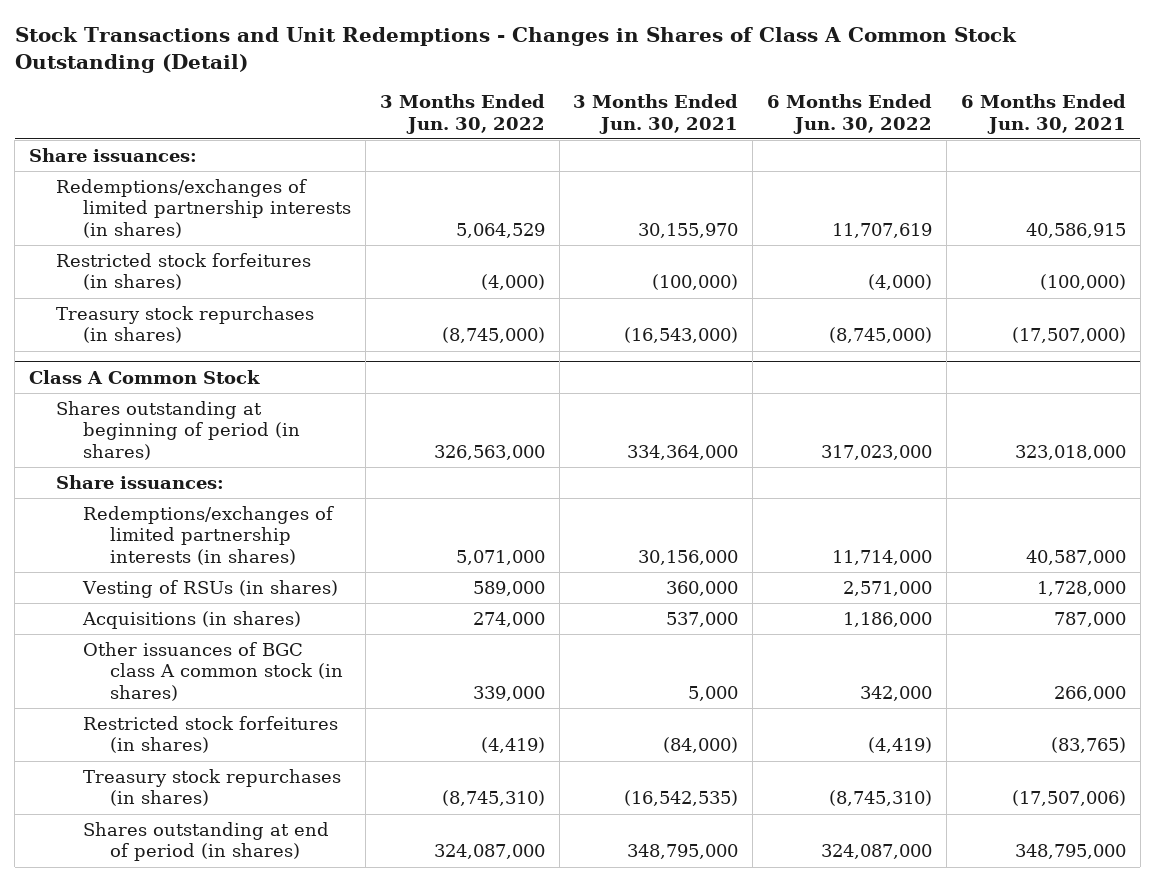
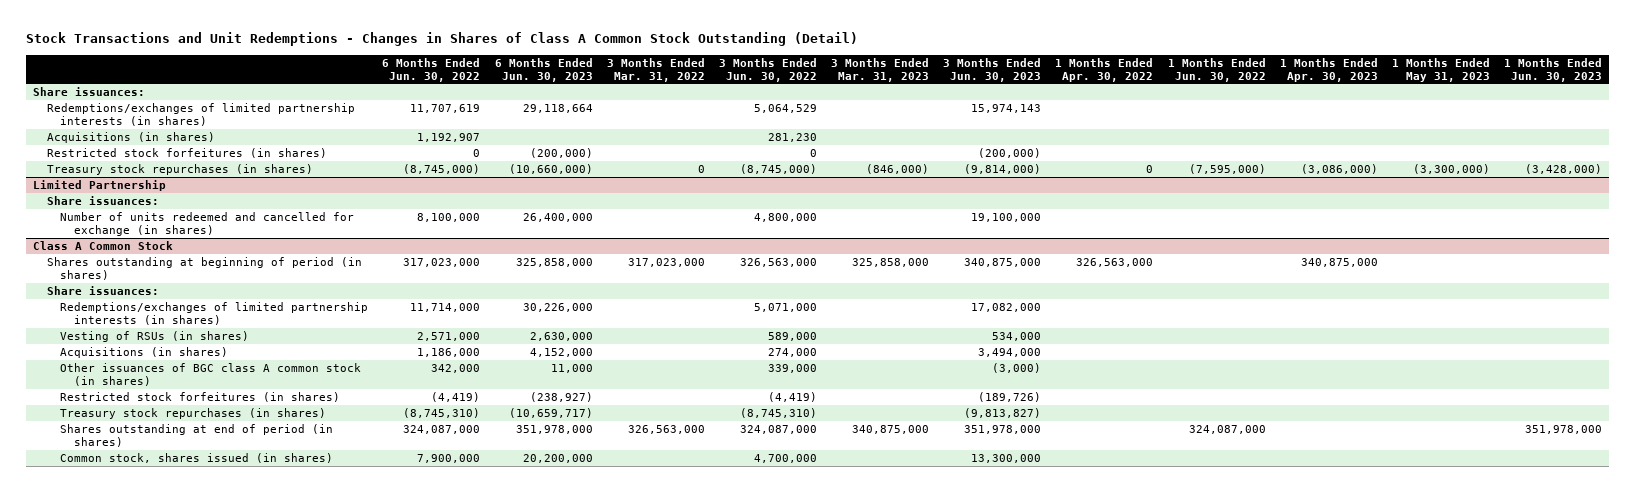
- | 3 Months Ended Jun. 30, 2022 | 3 Months Ended Jun. 30, 2021 | 6 Months Ended Jun. 30, 2022 | 6 Months Ended Jun. 30, 2021
+ | 6 Months Ended Jun. 30, 2022 | 6 Months Ended Jun. 30, 2023 | 3 Months Ended Mar. 31, 2022 | 3 Months Ended Jun. 30, 2022 | 3 Months Ended Mar. 31, 2023 | 3 Months Ended Jun. 30, 2023 | 1 Months Ended Apr. 30, 2022 | 1 Months Ended Jun. 30, 2022 | 1 Months Ended Apr. 30, 2023 | 1 Months Ended May 31, 2023 | 1 Months Ended Jun. 30, 2023
- Restricted stock forfeitures (in shares) | (4,000) | (100,000) | (4,000) | (100,000)
+ Acquisitions (in shares) | 1,192,907 | | | 281,230 | | | | | | |
+ Restricted stock forfeitures (in shares) | 0 | (200,000) | | 0 | | (200,000) | | | | |
+ Limited Partnership
+ Share issuances:
+ Number of units redeemed and cancelled for exchange (in shares) | 8,100,000 | 26,400,000 | | 4,800,000 | | 19,100,000 | | | | |
@ Class A Common Stock
+ Common stock, shares issued (in shares) | 7,900,000 | 20,200,000 | | 4,700,000 | | 13,300,000 | | | | |

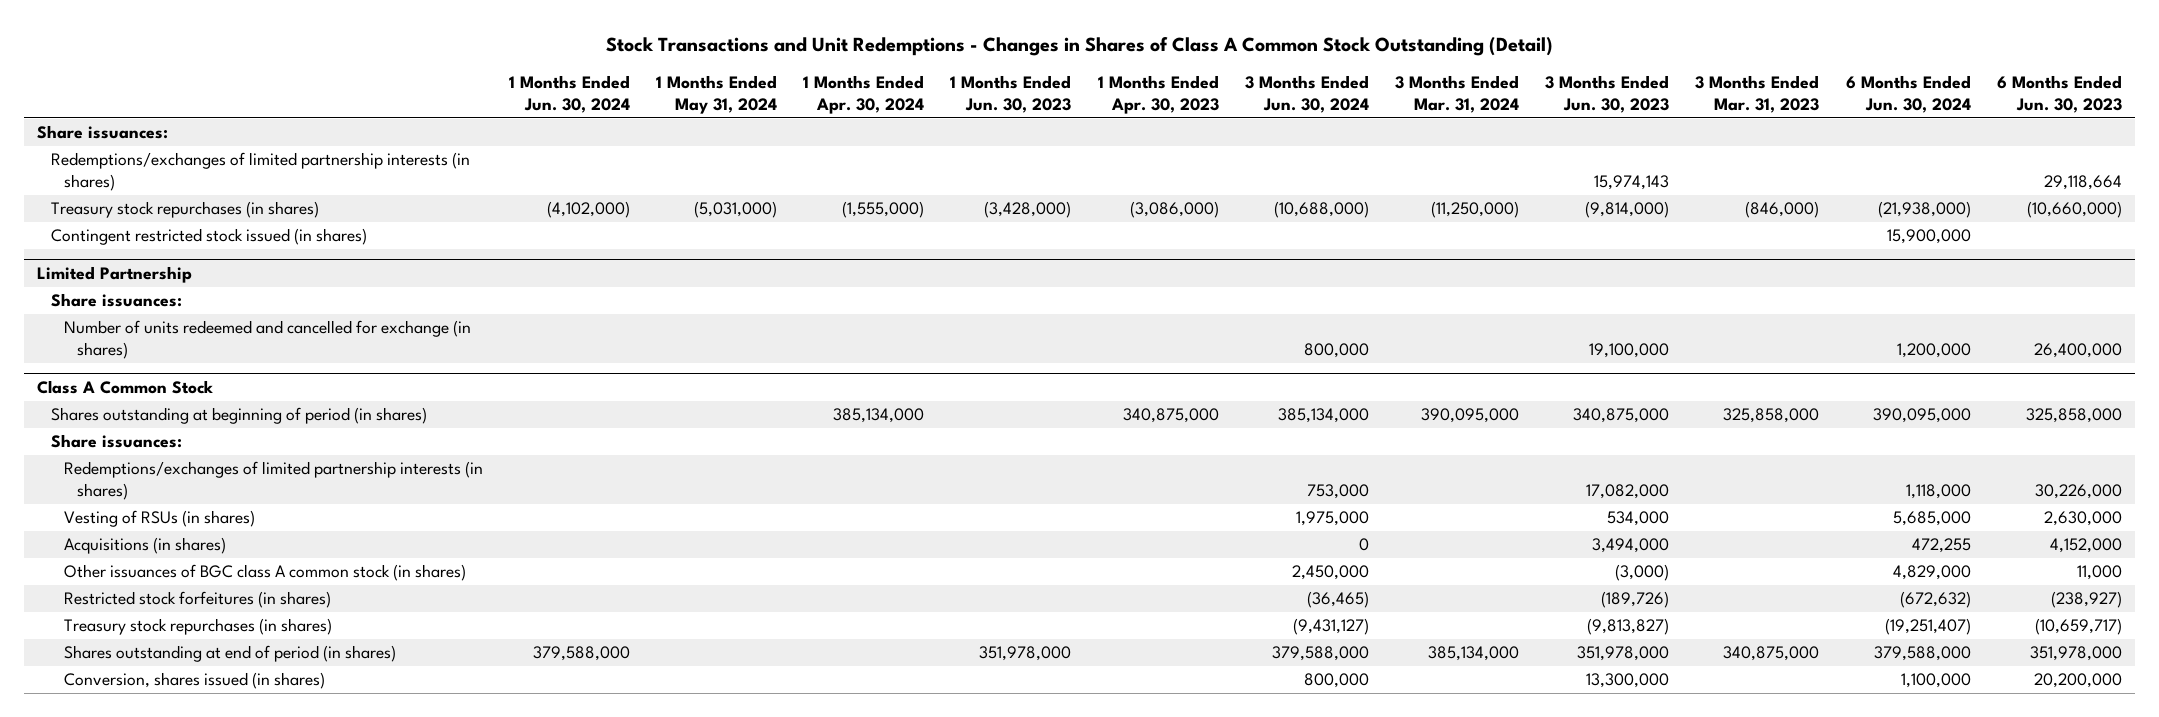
- | 6 Months Ended Jun. 30, 2022 | 6 Months Ended Jun. 30, 2023 | 3 Months Ended Mar. 31, 2022 | 3 Months Ended Jun. 30, 2022 | 3 Months Ended Mar. 31, 2023 | 3 Months Ended Jun. 30, 2023 | 1 Months Ended Apr. 30, 2022 | 1 Months Ended Jun. 30, 2022 | 1 Months Ended Apr. 30, 2023 | 1 Months Ended May 31, 2023 | 1 Months Ended Jun. 30, 2023
+ | 1 Months Ended Jun. 30, 2024 | 1 Months Ended May 31, 2024 | 1 Months Ended Apr. 30, 2024 | 1 Months Ended Jun. 30, 2023 | 1 Months Ended Apr. 30, 2023 | 3 Months Ended Jun. 30, 2024 | 3 Months Ended Mar. 31, 2024 | 3 Months Ended Jun. 30, 2023 | 3 Months Ended Mar. 31, 2023 | 6 Months Ended Jun. 30, 2024 | 6 Months Ended Jun. 30, 2023
- Acquisitions (in shares) | 1,192,907 | | | 281,230 | | | | | | |
- Restricted stock forfeitures (in shares) | 0 | (200,000) | | 0 | | (200,000) | | | | |
+ Contingent restricted stock issued (in shares) | | | | | | | | | | 15,900,000 |
@ Class A Common Stock
- Common stock, shares issued (in shares) | 7,900,000 | 20,200,000 | | 4,700,000 | | 13,300,000 | | | | |
+ Conversion, shares issued (in shares) | | | | | | 800,000 | | 13,300,000 | | 1,100,000 | 20,200,000

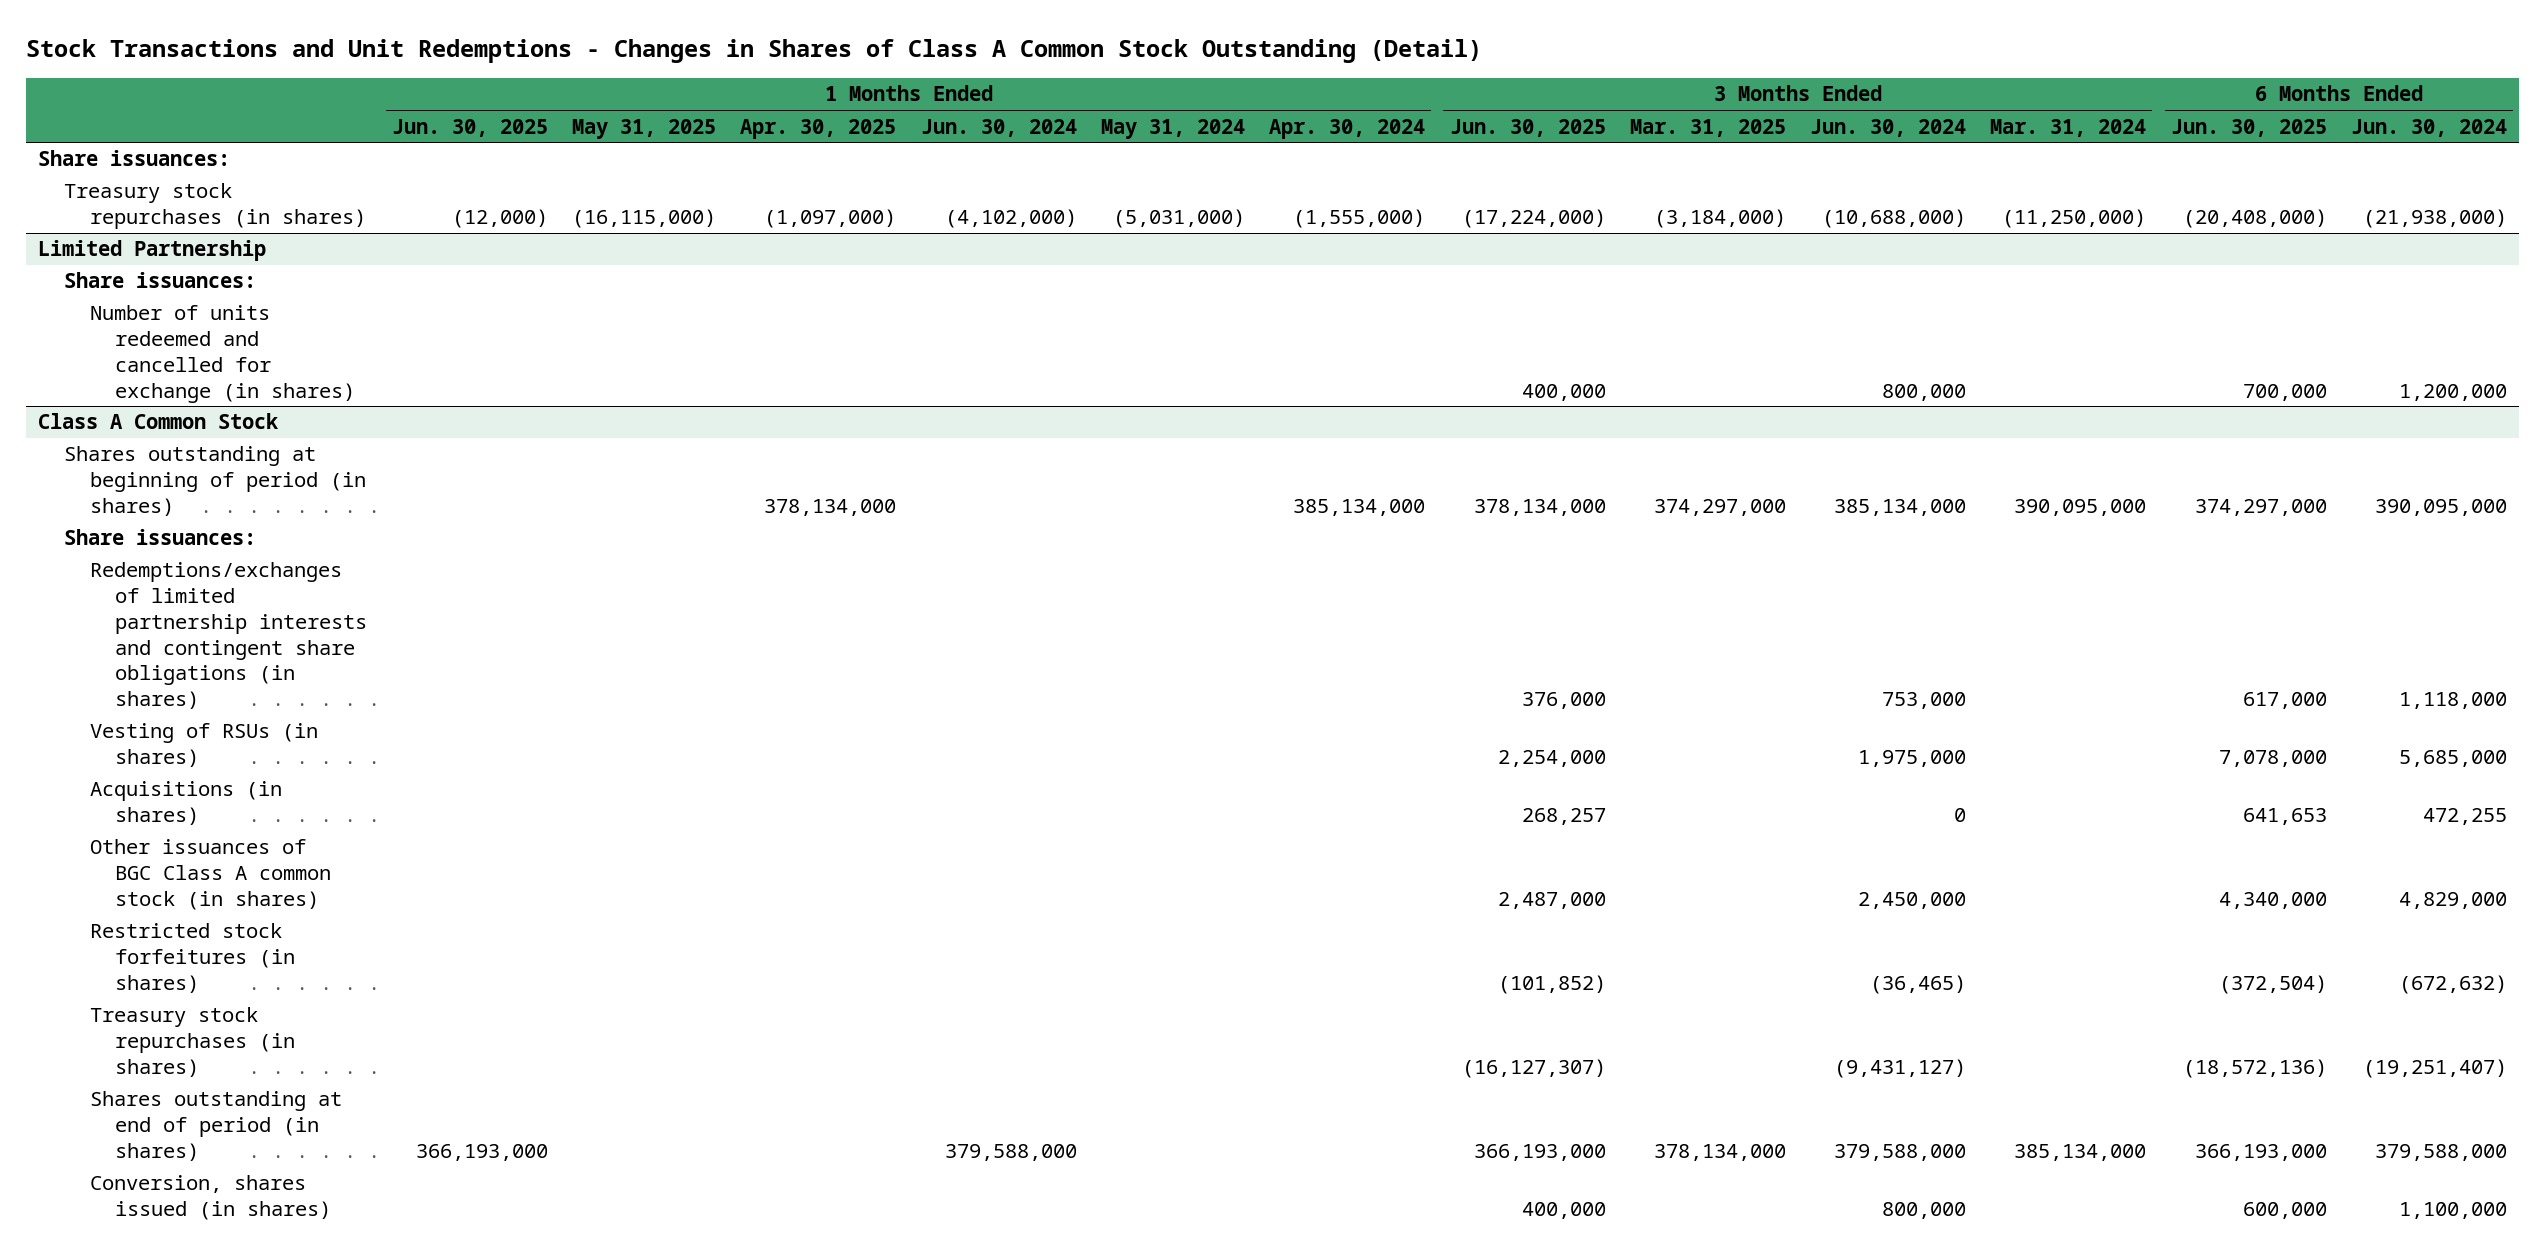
- | 1 Months Ended Jun. 30, 2024 | 1 Months Ended May 31, 2024 | 1 Months Ended Apr. 30, 2024 | 1 Months Ended Jun. 30, 2023 | 1 Months Ended Apr. 30, 2023 | 3 Months Ended Jun. 30, 2024 | 3 Months Ended Mar. 31, 2024 | 3 Months Ended Jun. 30, 2023 | 3 Months Ended Mar. 31, 2023 | 6 Months Ended Jun. 30, 2024 | 6 Months Ended Jun. 30, 2023
+ | 1 Months Ended Jun. 30, 2025 | 1 Months Ended May 31, 2025 | 1 Months Ended Apr. 30, 2025 | 1 Months Ended Jun. 30, 2024 | 1 Months Ended May 31, 2024 | 1 Months Ended Apr. 30, 2024 | 3 Months Ended Jun. 30, 2025 | 3 Months Ended Mar. 31, 2025 | 3 Months Ended Jun. 30, 2024 | 3 Months Ended Mar. 31, 2024 | 6 Months Ended Jun. 30, 2025 | 6 Months Ended Jun. 30, 2024
- Redemptions/exchanges of limited partnership interests (in shares) | | | | | | | | 15,974,143 | | | 29,118,664
- Contingent restricted stock issued (in shares) | | | | | | | | | | 15,900,000 |
@ Class A Common Stock
- Redemptions/exchanges of limited partnership interests (in shares) | | | | | | 753,000 | | 17,082,000 | | 1,118,000 | 30,226,000
+ Redemptions/exchanges of limited partnership interests and contingent share obligations (in shares) | | | | | | | 376,000 | | 753,000 | | 617,000 | 1,118,000
- Other issuances of BGC class A common stock (in shares) | | | | | | 2,450,000 | | (3,000) | | 4,829,000 | 11,000
+ Other issuances of BGC Class A common stock (in shares) | | | | | | | 2,487,000 | | 2,450,000 | | 4,340,000 | 4,829,000

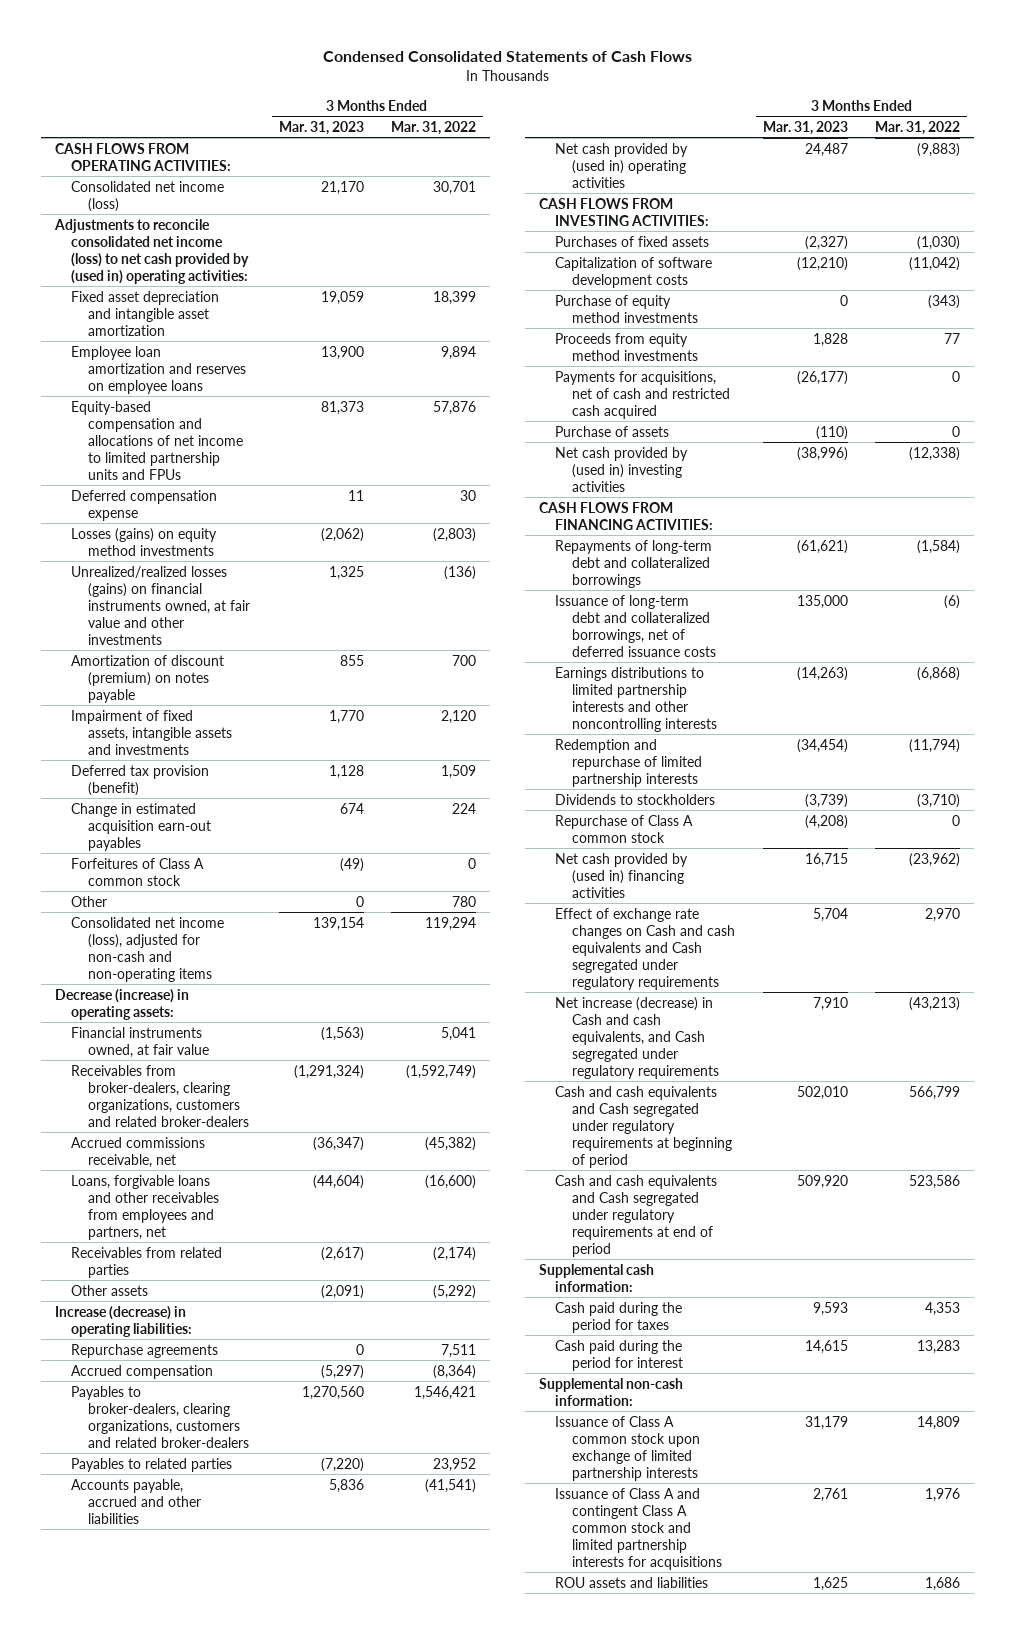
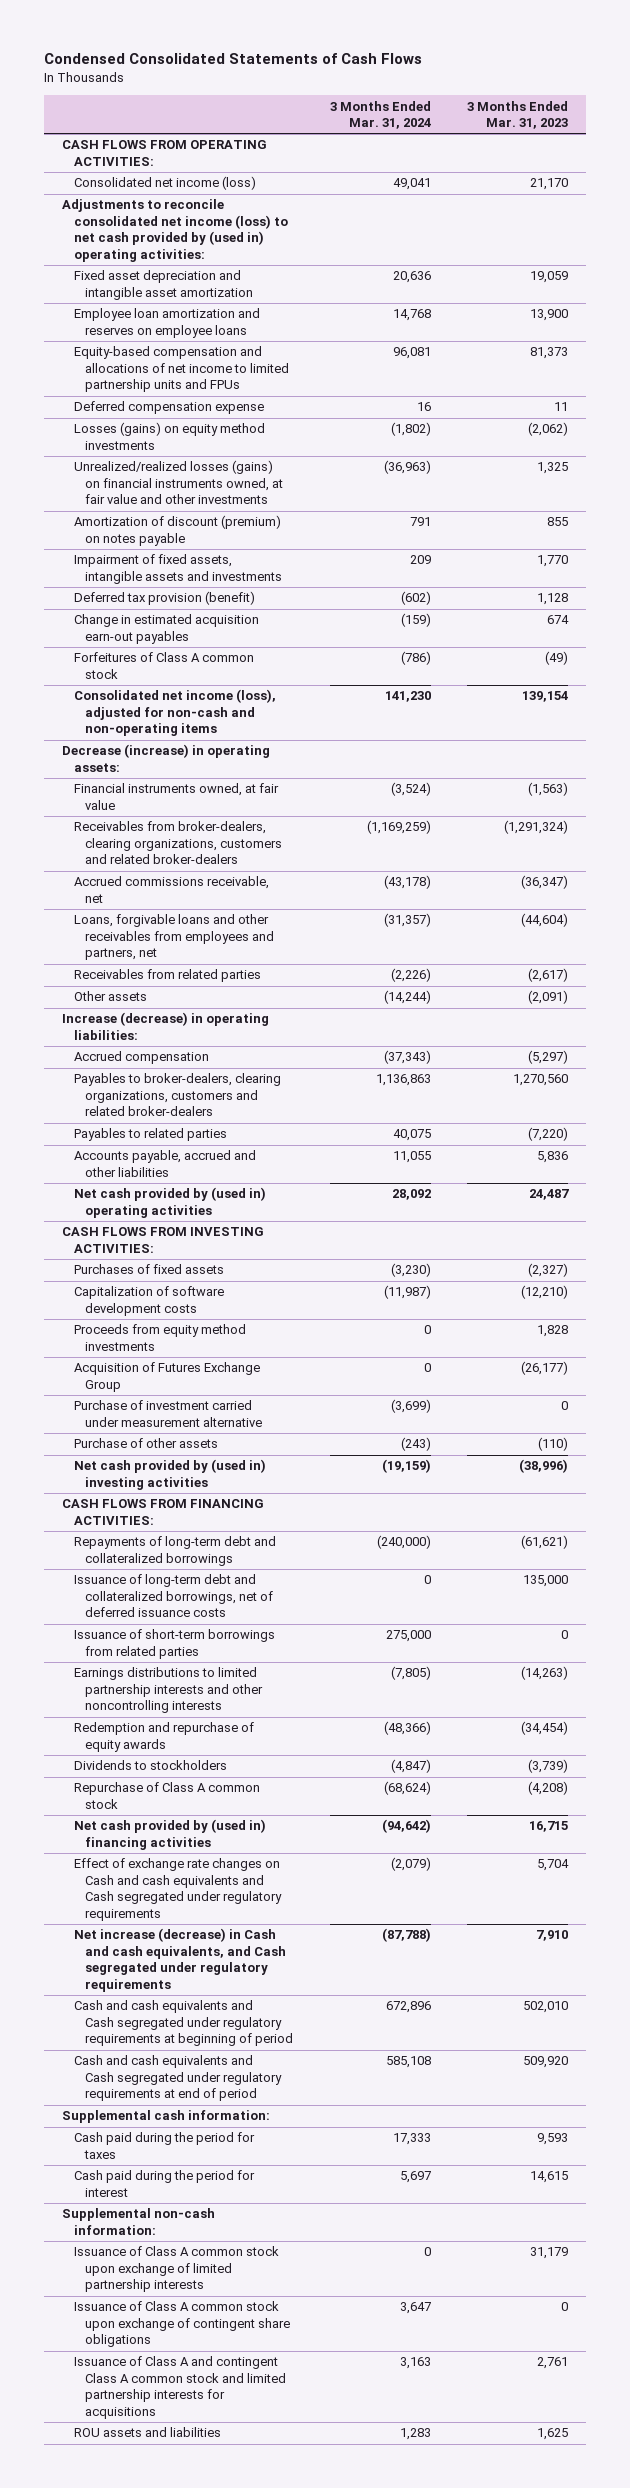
- | 3 Months Ended Mar. 31, 2023 | 3 Months Ended Mar. 31, 2022
+ | 3 Months Ended Mar. 31, 2024 | 3 Months Ended Mar. 31, 2023
- Other | 0 | 780
- Repurchase agreements | 0 | 7,511
- Purchase of equity method investments | 0 | (343)
- Payments for acquisitions, net of cash and restricted cash acquired | (26,177) | 0
- Purchase of assets | (110) | 0
+ Acquisition of Futures Exchange Group | 0 | (26,177)
+ Purchase of investment carried under measurement alternative | (3,699) | 0
+ Purchase of other assets | (243) | (110)
+ Issuance of short-term borrowings from related parties | 275,000 | 0
- Redemption and repurchase of limited partnership interests | (34,454) | (11,794)
+ Redemption and repurchase of equity awards | (48,366) | (34,454)
+ Issuance of Class A common stock upon exchange of contingent share obligations | 3,647 | 0

